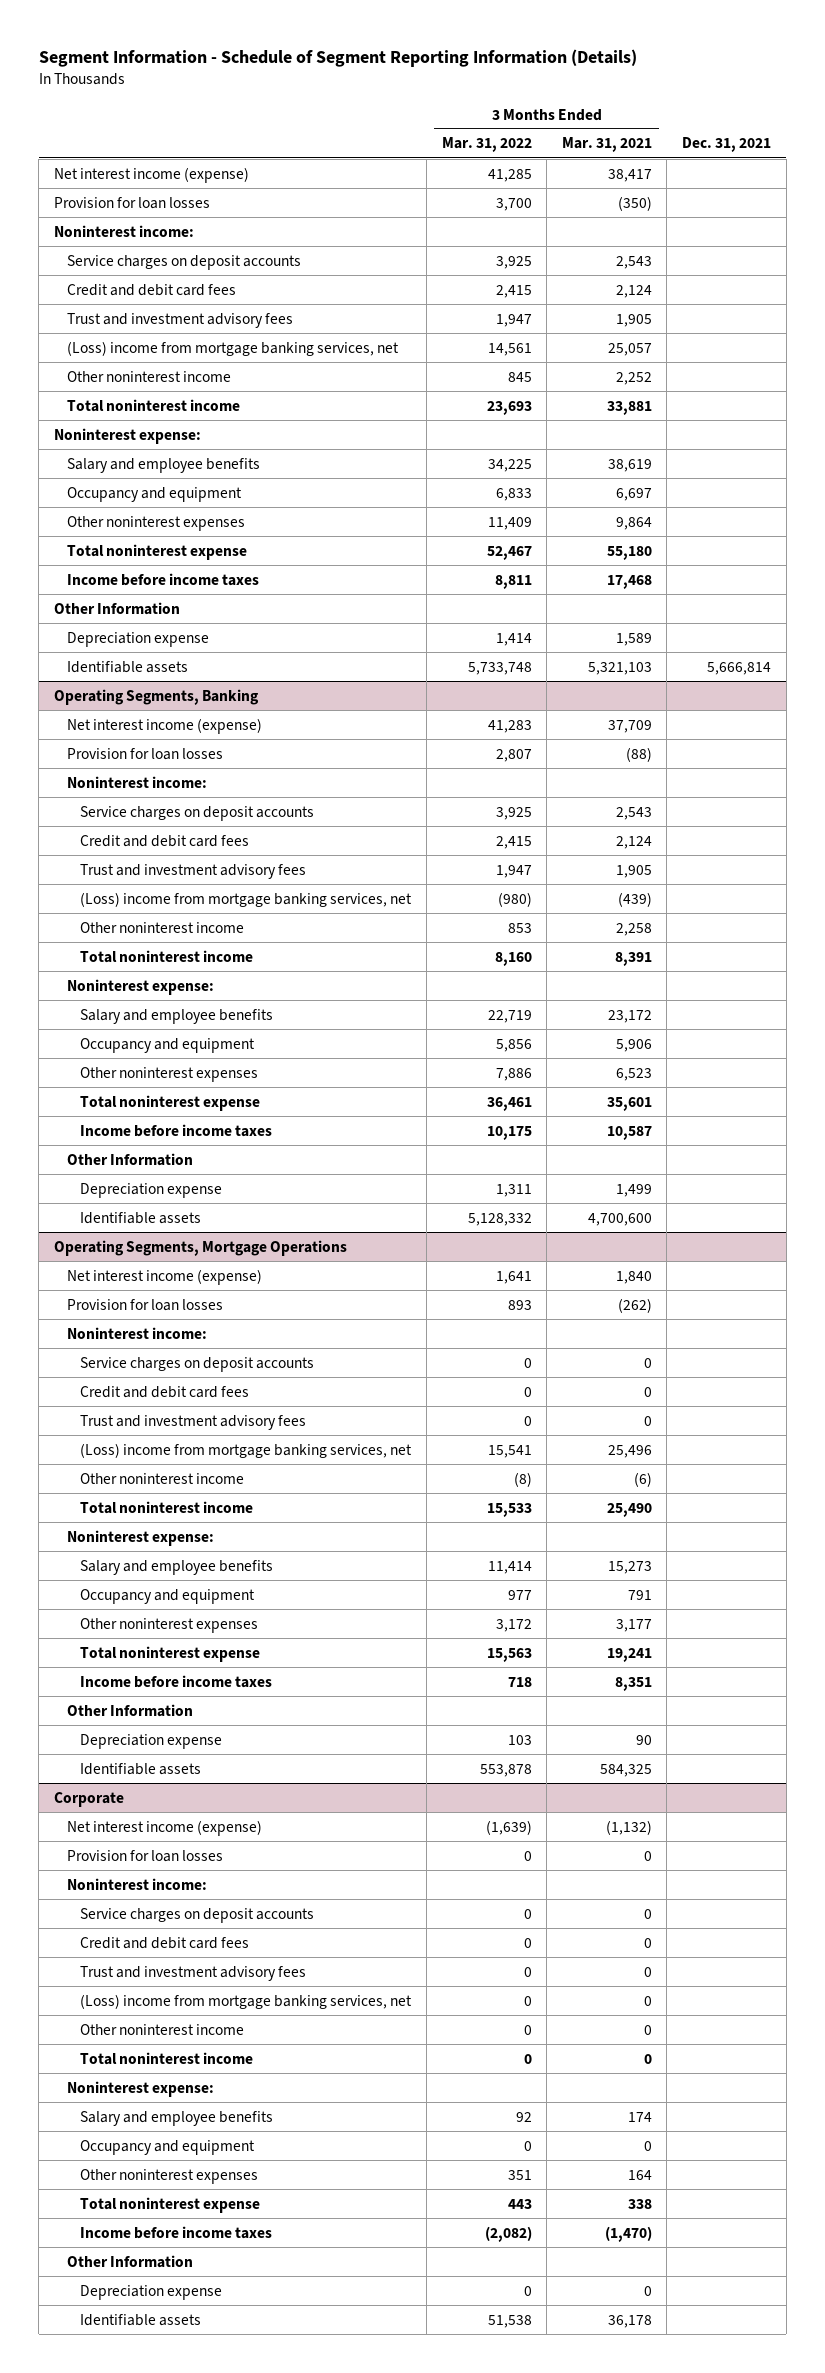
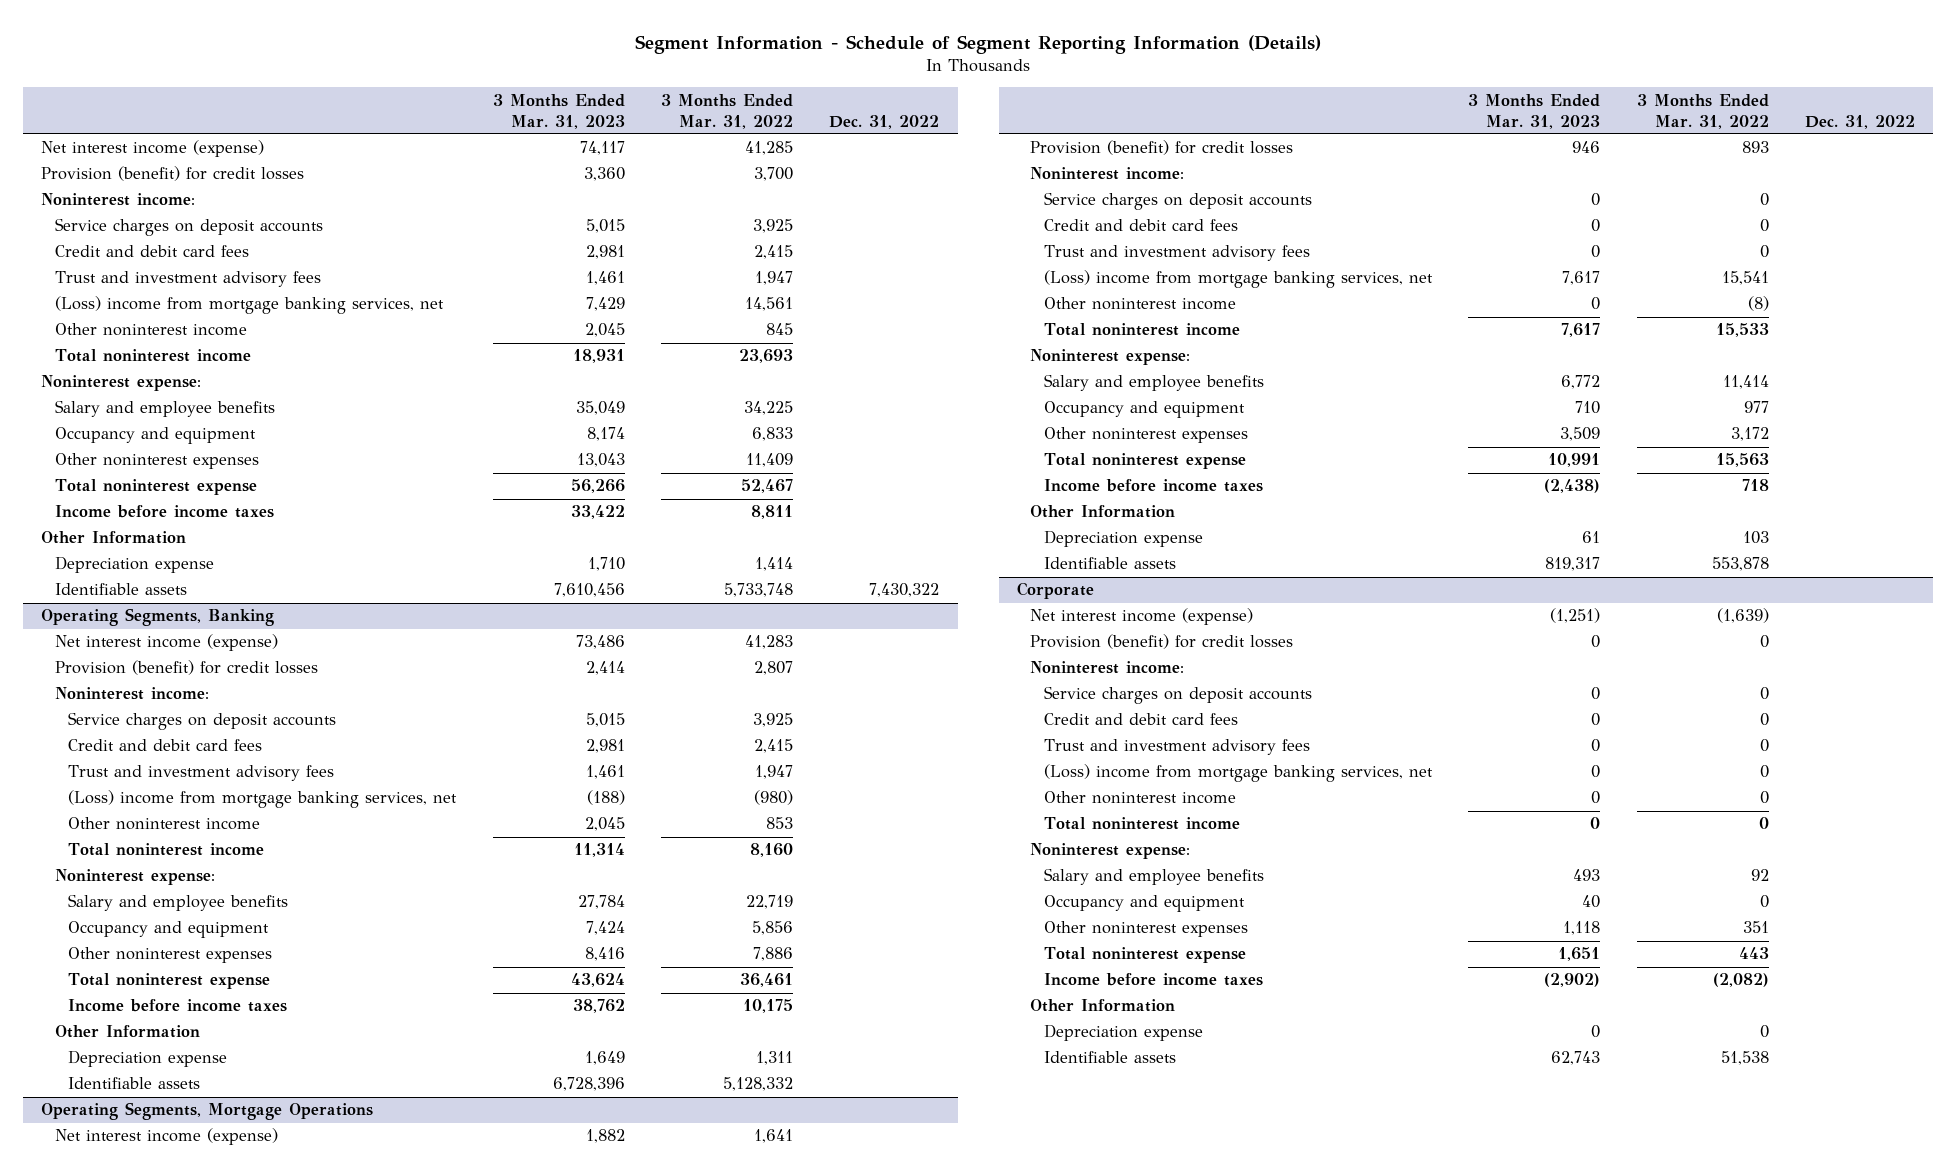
- | 3 Months Ended Mar. 31, 2022 | 3 Months Ended Mar. 31, 2021 | Dec. 31, 2021
+ | 3 Months Ended Mar. 31, 2023 | 3 Months Ended Mar. 31, 2022 | Dec. 31, 2022
- Provision for loan losses | 3,700 | (350) |
+ Provision (benefit) for credit losses | 3,360 | 3,700 |
@ Operating Segments, Banking
- Provision for loan losses | 2,807 | (88) |
+ Provision (benefit) for credit losses | 2,414 | 2,807 |
@ Operating Segments, Mortgage Operations
- Provision for loan losses | 893 | (262) |
+ Provision (benefit) for credit losses | 946 | 893 |
@ Corporate
- Provision for loan losses | 0 | 0 |
+ Provision (benefit) for credit losses | 0 | 0 |

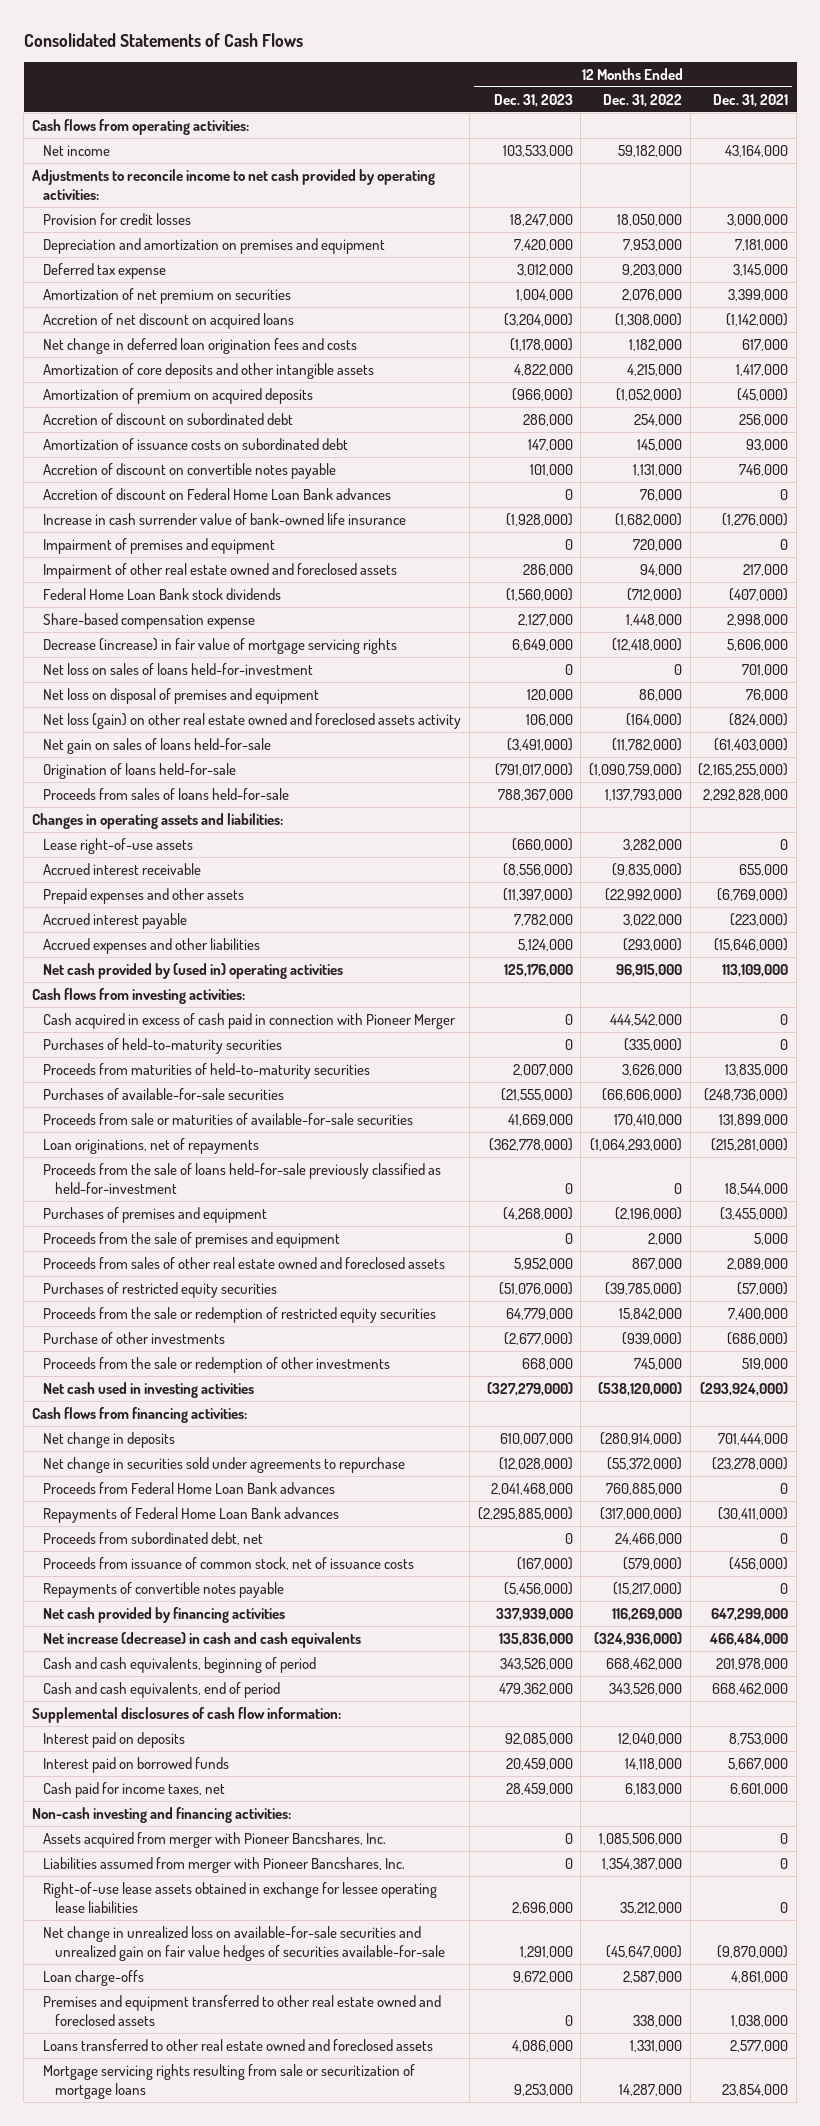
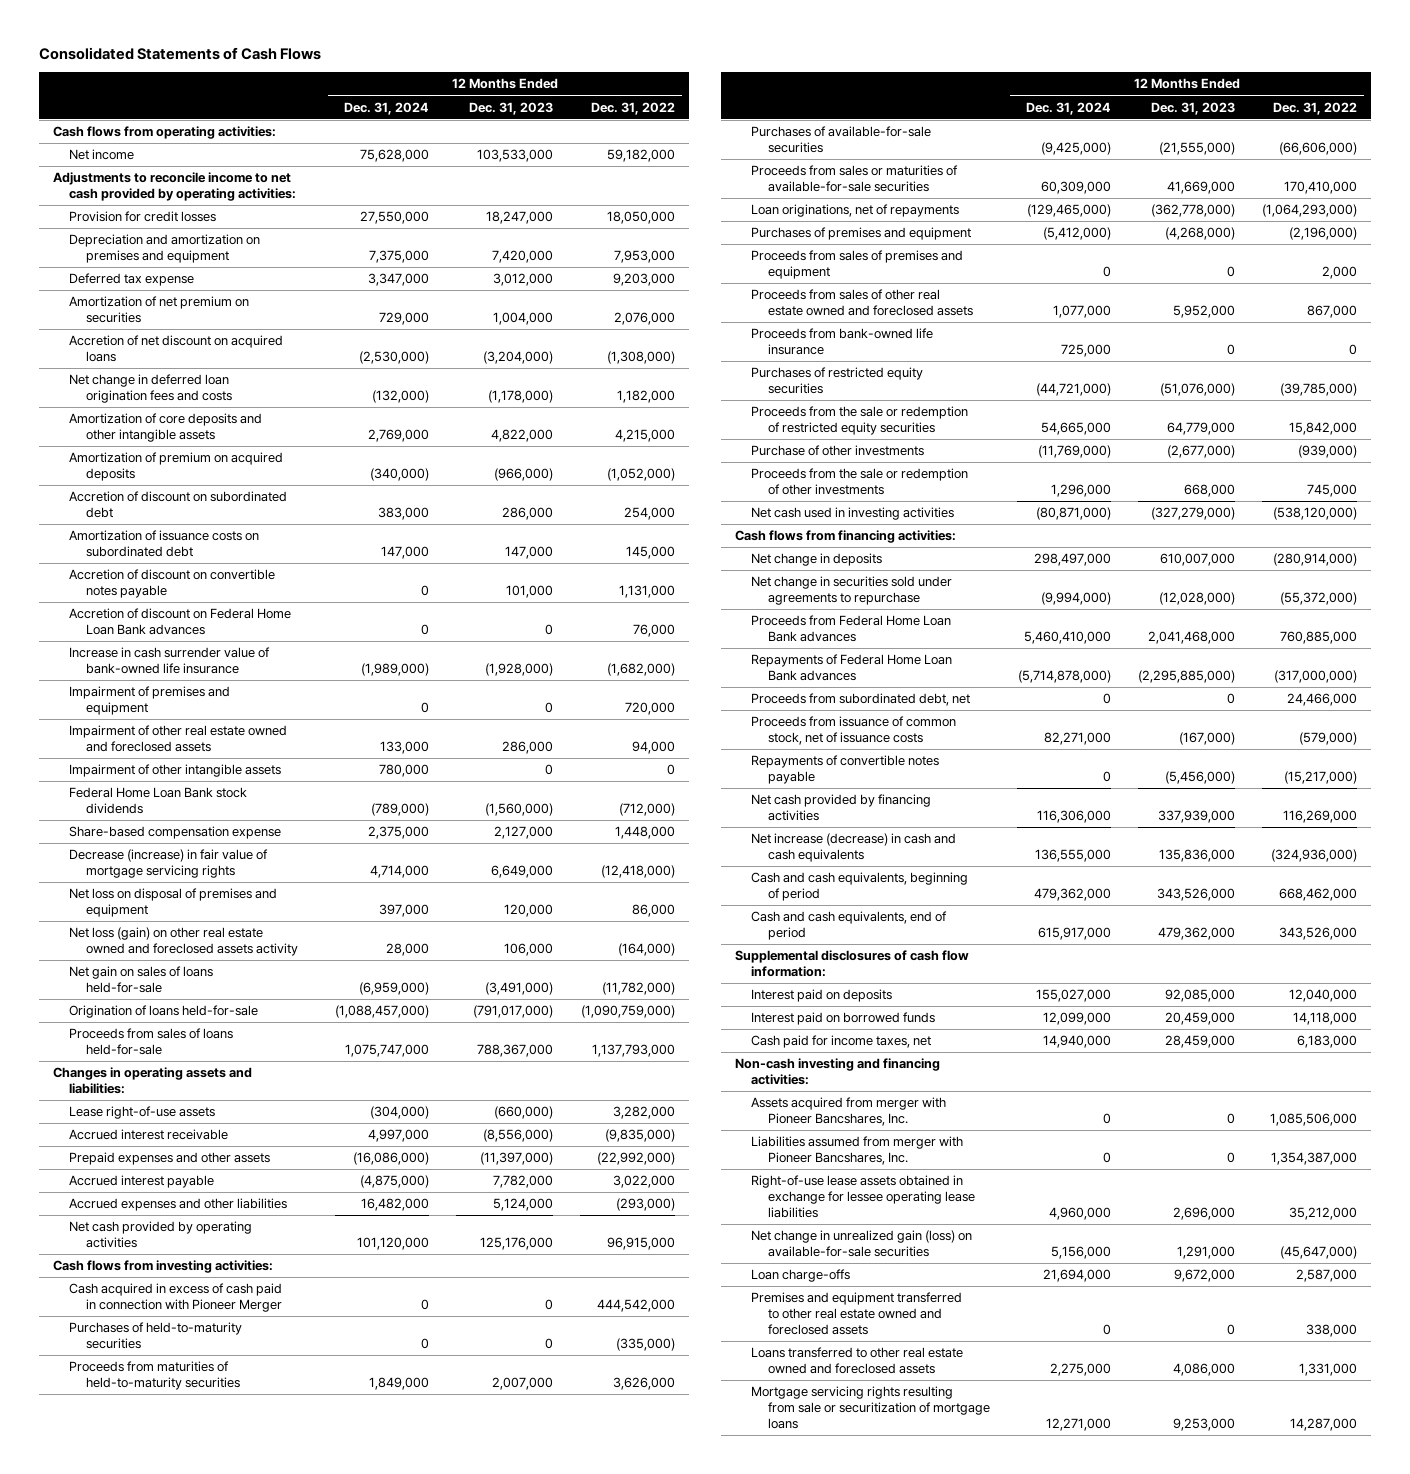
- | 12 Months Ended Dec. 31, 2023 | 12 Months Ended Dec. 31, 2022 | 12 Months Ended Dec. 31, 2021
+ | 12 Months Ended Dec. 31, 2024 | 12 Months Ended Dec. 31, 2023 | 12 Months Ended Dec. 31, 2022
+ Impairment of other intangible assets | 780,000 | 0 | 0
- Net loss on sales of loans held-for-investment | 0 | 0 | 701,000
- Net cash provided by (used in) operating activities | 125,176,000 | 96,915,000 | 113,109,000
+ Net cash provided by operating activities | 101,120,000 | 125,176,000 | 96,915,000
- Proceeds from sale or maturities of available-for-sale securities | 41,669,000 | 170,410,000 | 131,899,000
+ Proceeds from sales or maturities of available-for-sale securities | 60,309,000 | 41,669,000 | 170,410,000
- Proceeds from the sale of loans held-for-sale previously classified as held-for-investment | 0 | 0 | 18,544,000
- Proceeds from the sale of premises and equipment | 0 | 2,000 | 5,000
+ Proceeds from sales of premises and equipment | 0 | 0 | 2,000
+ Proceeds from bank-owned life insurance | 725,000 | 0 | 0
- Net change in unrealized loss on available-for-sale securities and unrealized gain on fair value hedges of securities available-for-sale | 1,291,000 | (45,647,000) | (9,870,000)
+ Net change in unrealized gain (loss) on available-for-sale securities | 5,156,000 | 1,291,000 | (45,647,000)

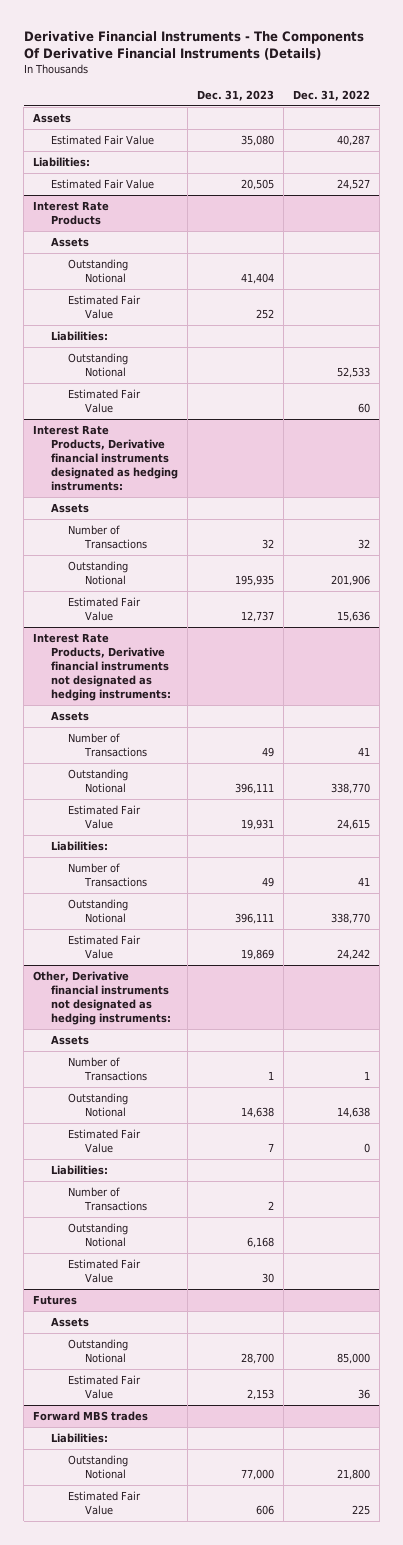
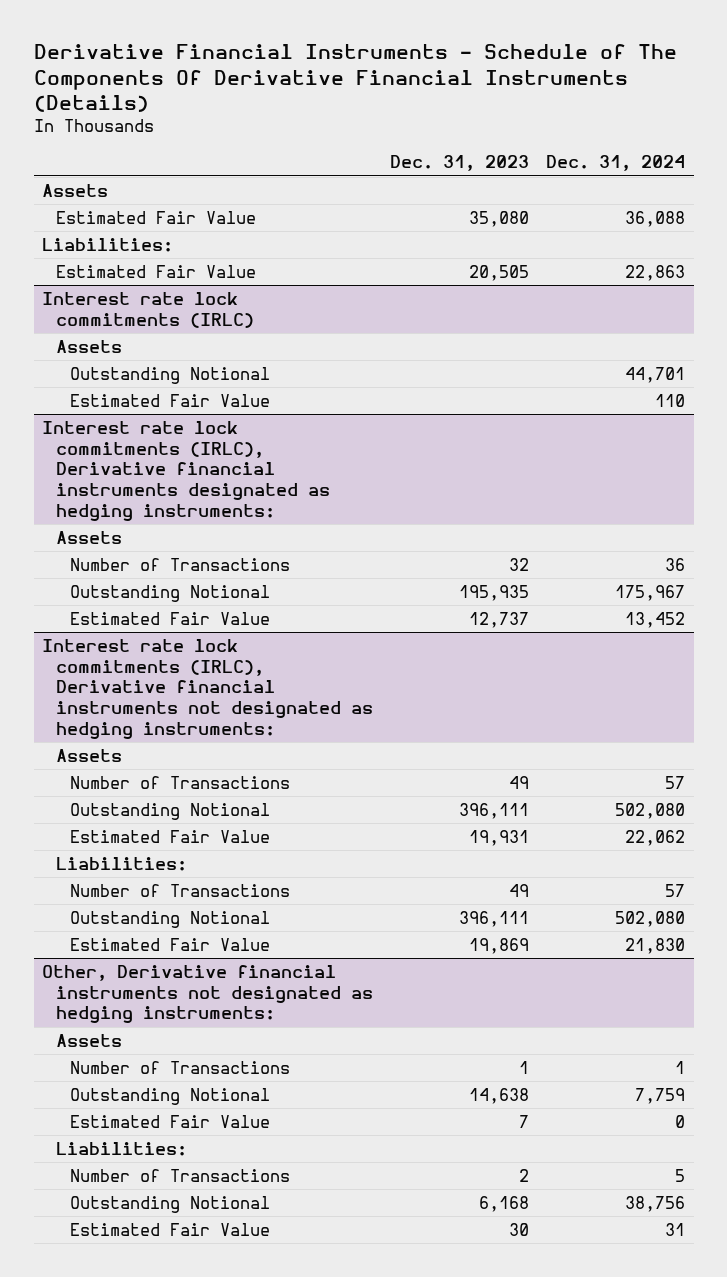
- Derivative Financial Instruments - The Components Of Derivative Financial Instruments (Details)
+ Derivative Financial Instruments - Schedule of The Components Of Derivative Financial Instruments (Details)
- | Dec. 31, 2023 | Dec. 31, 2022
+ | Dec. 31, 2023 | Dec. 31, 2024
- Interest Rate Products
+ Interest rate lock commitments (IRLC)
- Outstanding Notional | 41,404 |
- Estimated Fair Value | 252 |
- Liabilities:
- Interest Rate Products, Derivative financial instruments designated as hedging instruments:
+ Interest rate lock commitments (IRLC), Derivative financial instruments designated as hedging instruments:
- Interest Rate Products, Derivative financial instruments not designated as hedging instruments:
+ Interest rate lock commitments (IRLC), Derivative financial instruments not designated as hedging instruments:
- Futures
- Assets
- Outstanding Notional | 28,700 | 85,000
- Estimated Fair Value | 2,153 | 36
- Forward MBS trades
- Liabilities:
- Outstanding Notional | 77,000 | 21,800
- Estimated Fair Value | 606 | 225

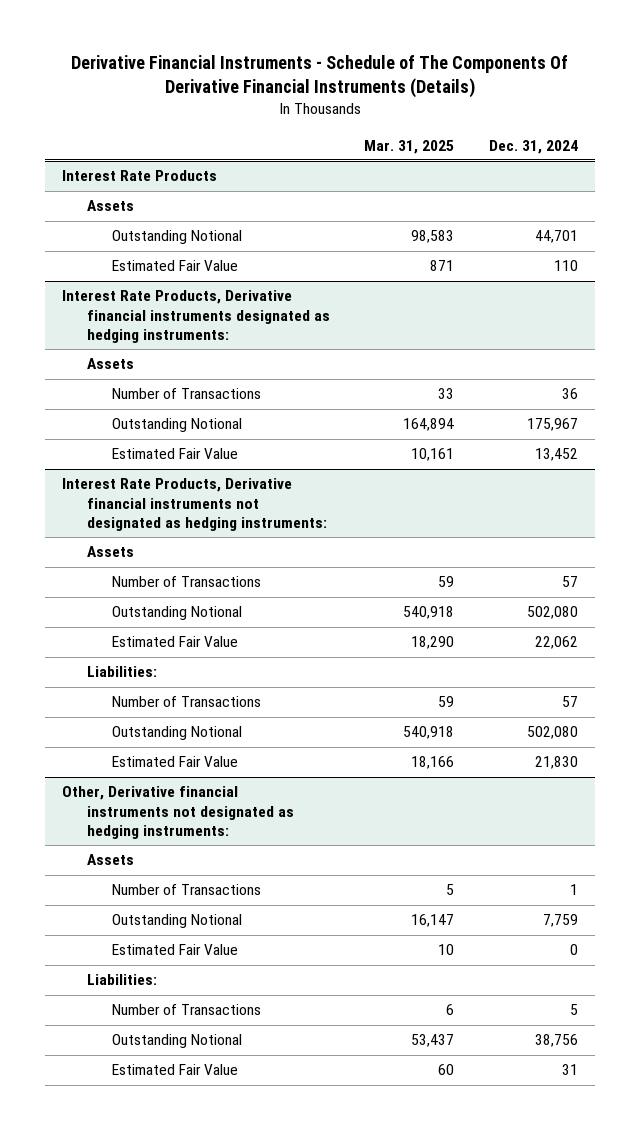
- | Dec. 31, 2023 | Dec. 31, 2024
+ | Mar. 31, 2025 | Dec. 31, 2024
- Assets
- Estimated Fair Value | 35,080 | 36,088
- Liabilities:
- Estimated Fair Value | 20,505 | 22,863
- Interest rate lock commitments (IRLC)
+ Interest Rate Products
- Interest rate lock commitments (IRLC), Derivative financial instruments designated as hedging instruments:
+ Interest Rate Products, Derivative financial instruments designated as hedging instruments:
- Interest rate lock commitments (IRLC), Derivative financial instruments not designated as hedging instruments:
+ Interest Rate Products, Derivative financial instruments not designated as hedging instruments:

